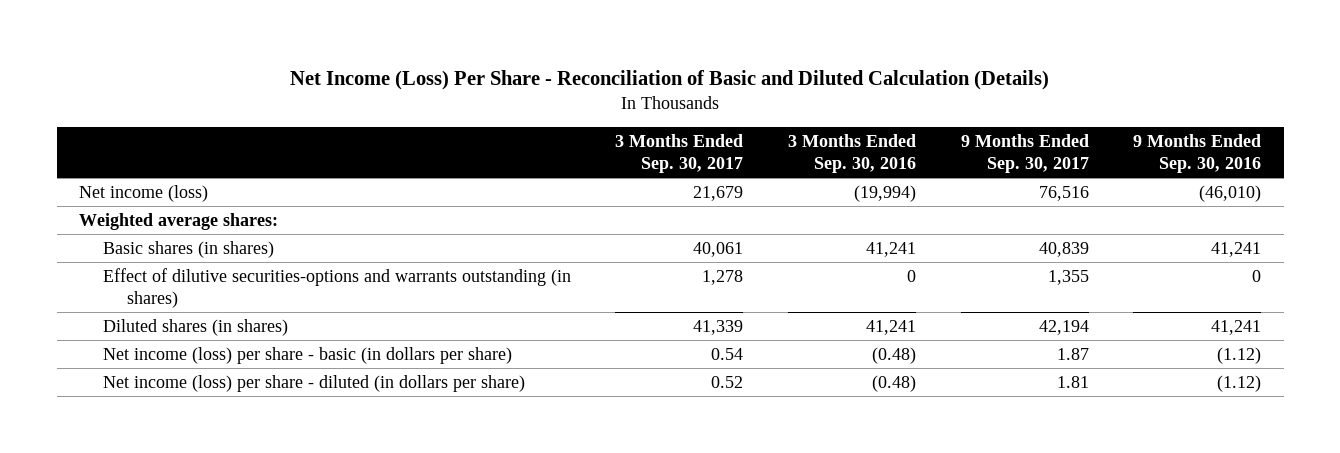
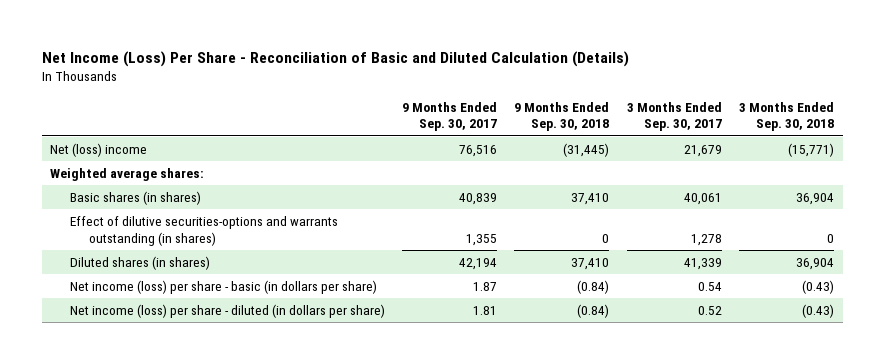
- | 3 Months Ended Sep. 30, 2017 | 3 Months Ended Sep. 30, 2016 | 9 Months Ended Sep. 30, 2017 | 9 Months Ended Sep. 30, 2016
+ | 9 Months Ended Sep. 30, 2017 | 9 Months Ended Sep. 30, 2018 | 3 Months Ended Sep. 30, 2017 | 3 Months Ended Sep. 30, 2018
- Net income (loss) | 21,679 | (19,994) | 76,516 | (46,010)
+ Net (loss) income | 76,516 | (31,445) | 21,679 | (15,771)

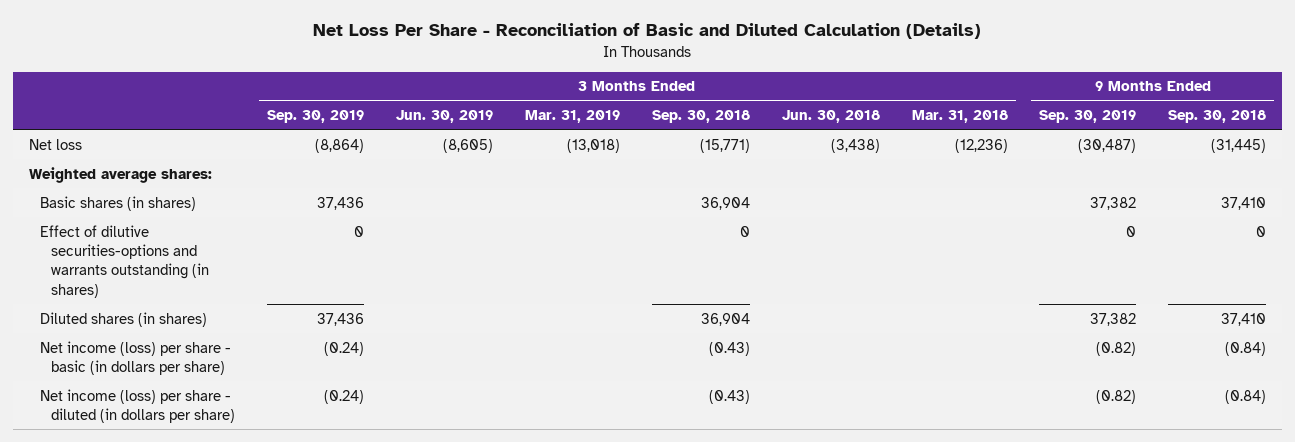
- Net Income (Loss) Per Share - Reconciliation of Basic and Diluted Calculation (Details)
+ Net Loss Per Share - Reconciliation of Basic and Diluted Calculation (Details)
- | 9 Months Ended Sep. 30, 2017 | 9 Months Ended Sep. 30, 2018 | 3 Months Ended Sep. 30, 2017 | 3 Months Ended Sep. 30, 2018
+ | 3 Months Ended Sep. 30, 2019 | 3 Months Ended Jun. 30, 2019 | 3 Months Ended Mar. 31, 2019 | 3 Months Ended Sep. 30, 2018 | 3 Months Ended Jun. 30, 2018 | 3 Months Ended Mar. 31, 2018 | 9 Months Ended Sep. 30, 2019 | 9 Months Ended Sep. 30, 2018
- Net (loss) income | 76,516 | (31,445) | 21,679 | (15,771)
+ Net loss | (8,864) | (8,605) | (13,018) | (15,771) | (3,438) | (12,236) | (30,487) | (31,445)

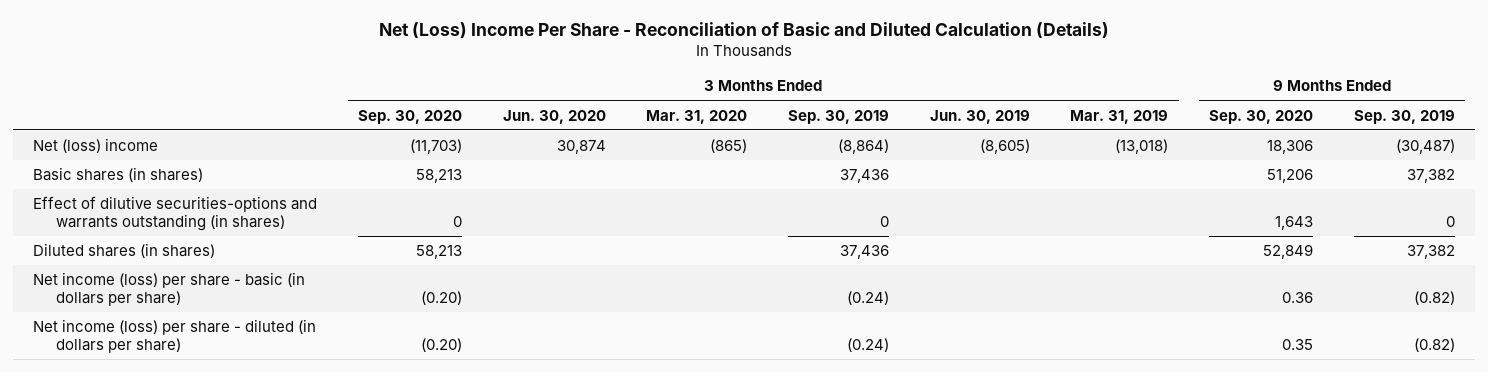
- Net Loss Per Share - Reconciliation of Basic and Diluted Calculation (Details)
+ Net (Loss) Income Per Share - Reconciliation of Basic and Diluted Calculation (Details)
- | 3 Months Ended Sep. 30, 2019 | 3 Months Ended Jun. 30, 2019 | 3 Months Ended Mar. 31, 2019 | 3 Months Ended Sep. 30, 2018 | 3 Months Ended Jun. 30, 2018 | 3 Months Ended Mar. 31, 2018 | 9 Months Ended Sep. 30, 2019 | 9 Months Ended Sep. 30, 2018
+ | 3 Months Ended Sep. 30, 2020 | 3 Months Ended Jun. 30, 2020 | 3 Months Ended Mar. 31, 2020 | 3 Months Ended Sep. 30, 2019 | 3 Months Ended Jun. 30, 2019 | 3 Months Ended Mar. 31, 2019 | 9 Months Ended Sep. 30, 2020 | 9 Months Ended Sep. 30, 2019
- Net loss | (8,864) | (8,605) | (13,018) | (15,771) | (3,438) | (12,236) | (30,487) | (31,445)
- Weighted average shares:
+ Net (loss) income | (11,703) | 30,874 | (865) | (8,864) | (8,605) | (13,018) | 18,306 | (30,487)

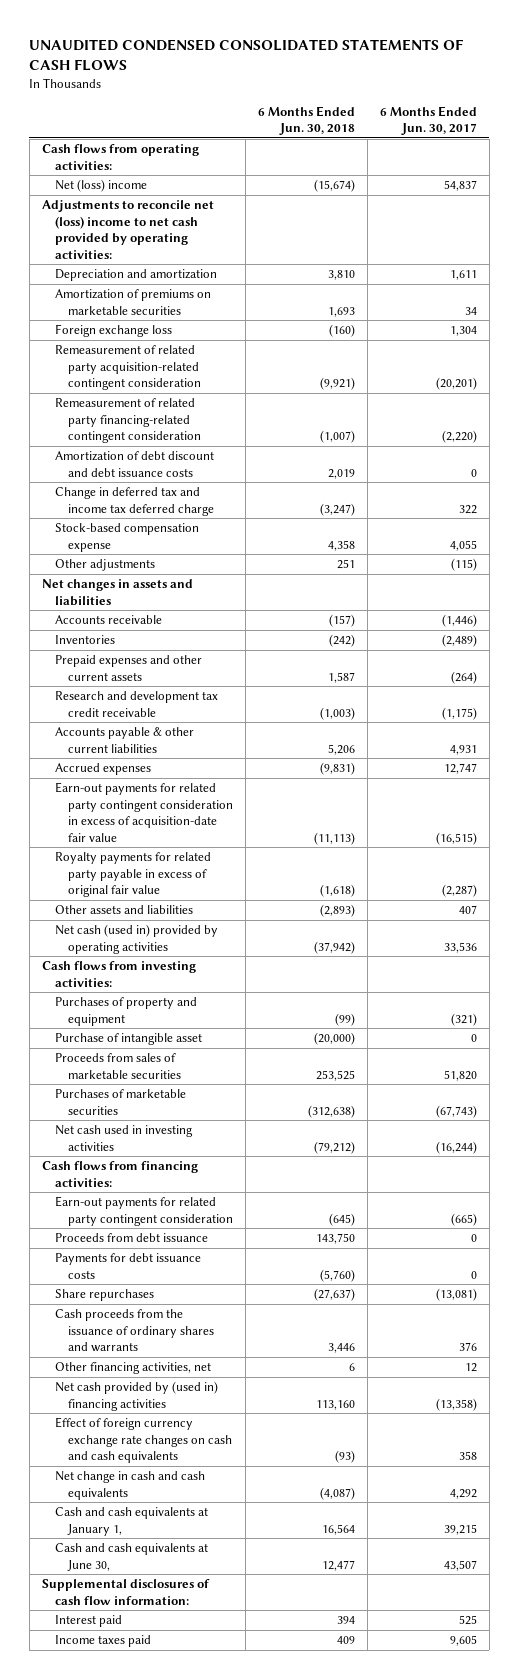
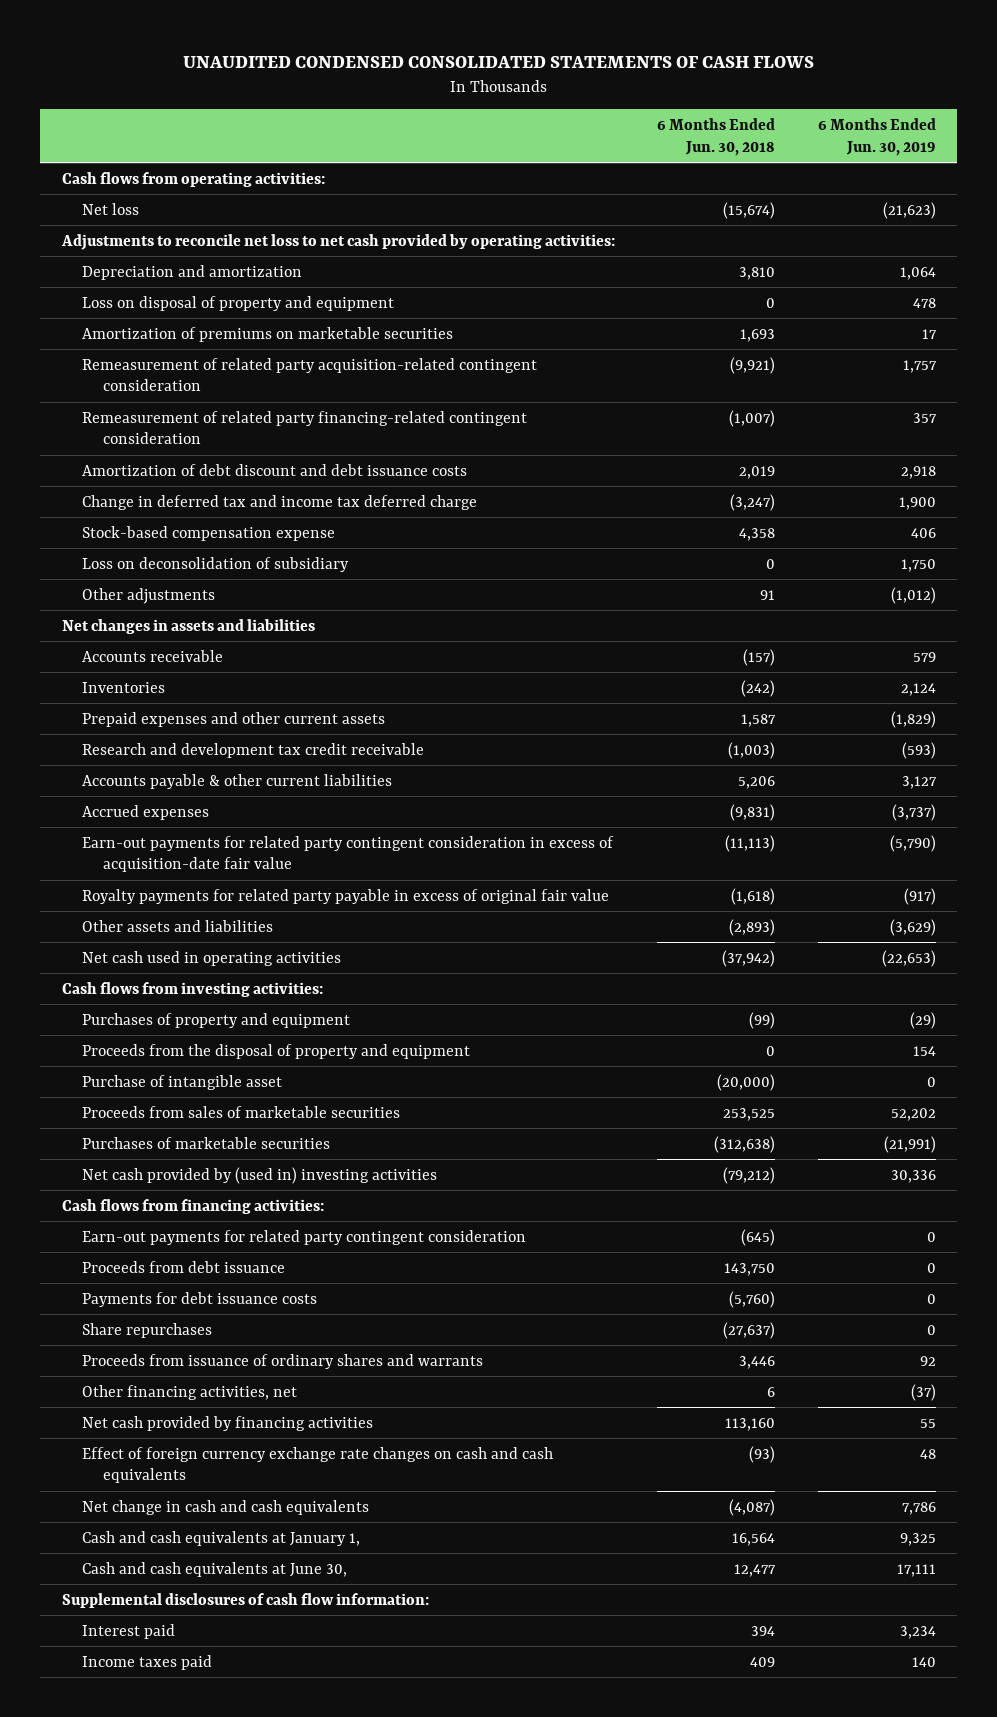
- | 6 Months Ended Jun. 30, 2018 | 6 Months Ended Jun. 30, 2017
+ | 6 Months Ended Jun. 30, 2018 | 6 Months Ended Jun. 30, 2019
- Net (loss) income | (15,674) | 54,837
- Adjustments to reconcile net (loss) income to net cash provided by operating activities:
+ Net loss | (15,674) | (21,623)
+ Adjustments to reconcile net loss to net cash provided by operating activities:
+ Loss on disposal of property and equipment | 0 | 478
- Foreign exchange loss | (160) | 1,304
- Other adjustments | 251 | (115)
+ Loss on deconsolidation of subsidiary | 0 | 1,750
+ Other adjustments | 91 | (1,012)
- Net cash (used in) provided by operating activities | (37,942) | 33,536
+ Net cash used in operating activities | (37,942) | (22,653)
+ Proceeds from the disposal of property and equipment | 0 | 154
- Net cash used in investing activities | (79,212) | (16,244)
+ Net cash provided by (used in) investing activities | (79,212) | 30,336
- Cash proceeds from the issuance of ordinary shares and warrants | 3,446 | 376
+ Proceeds from issuance of ordinary shares and warrants | 3,446 | 92
- Net cash provided by (used in) financing activities | 113,160 | (13,358)
+ Net cash provided by financing activities | 113,160 | 55

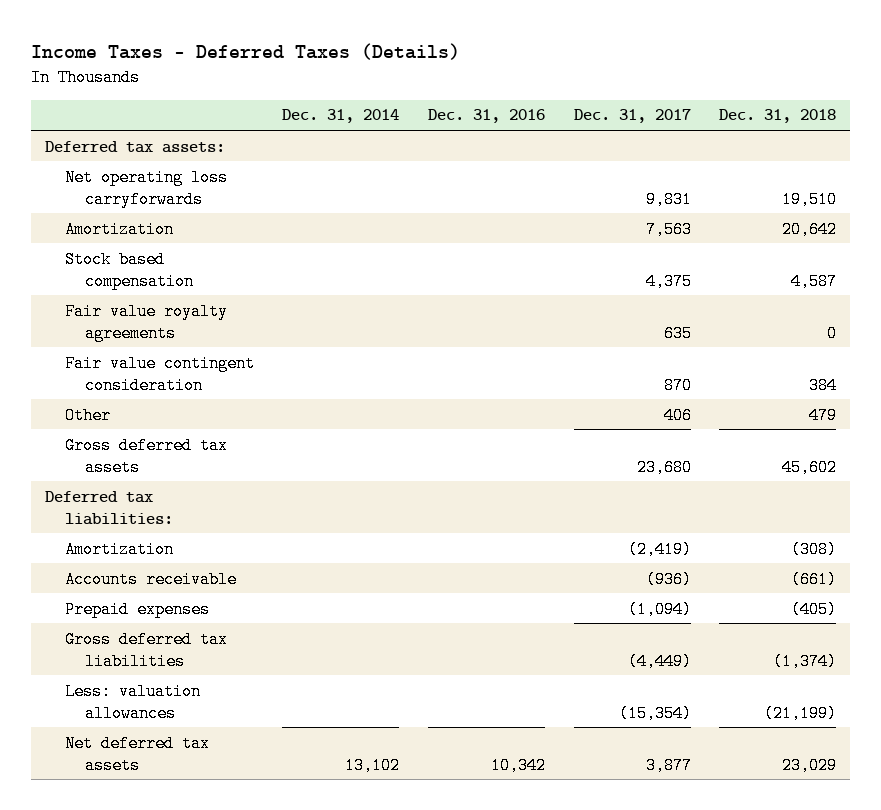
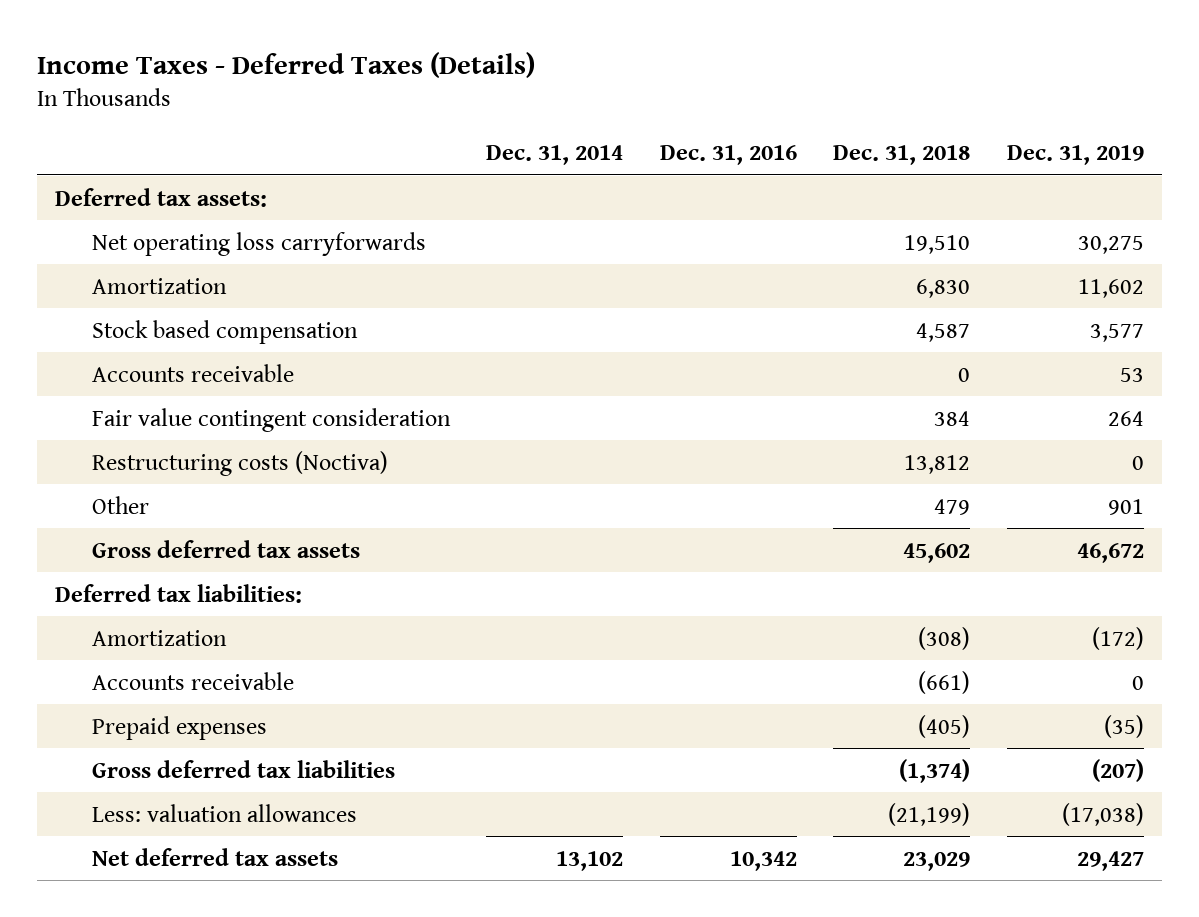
- | Dec. 31, 2014 | Dec. 31, 2016 | Dec. 31, 2017 | Dec. 31, 2018
+ | Dec. 31, 2014 | Dec. 31, 2016 | Dec. 31, 2018 | Dec. 31, 2019
- Amortization | | | 7,563 | 20,642
+ Amortization | | | 6,830 | 11,602
- Fair value royalty agreements | | | 635 | 0
+ Accounts receivable | | | 0 | 53
+ Restructuring costs (Noctiva) | | | 13,812 | 0

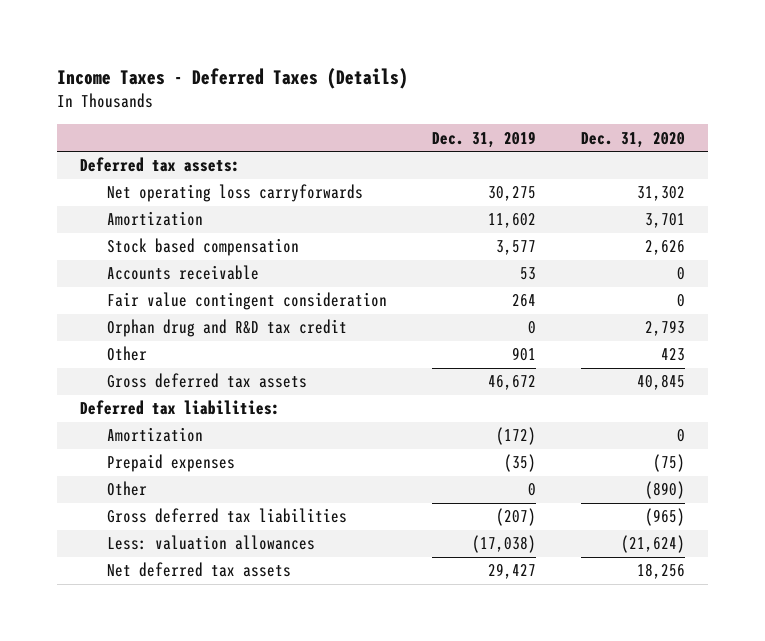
- | Dec. 31, 2014 | Dec. 31, 2016 | Dec. 31, 2018 | Dec. 31, 2019
+ | Dec. 31, 2019 | Dec. 31, 2020
- Restructuring costs (Noctiva) | | | 13,812 | 0
+ Orphan drug and R&D tax credit | 0 | 2,793
- Accounts receivable | | | (661) | 0
+ Other | 0 | (890)

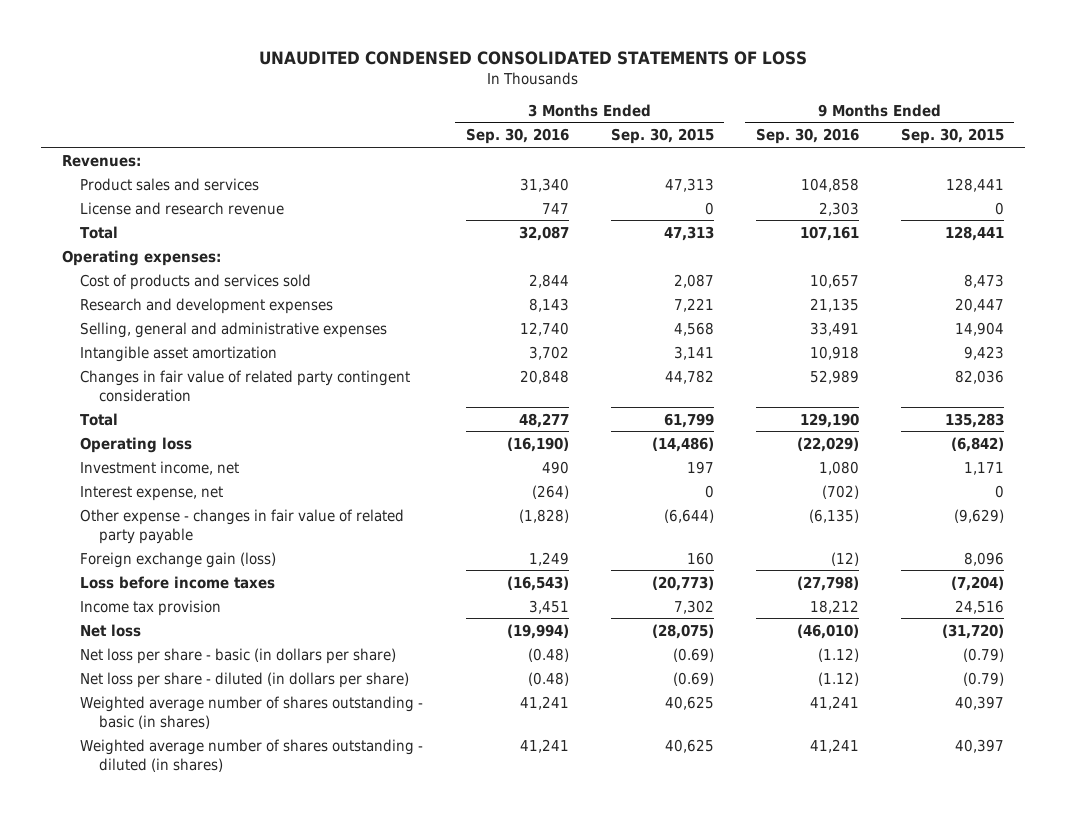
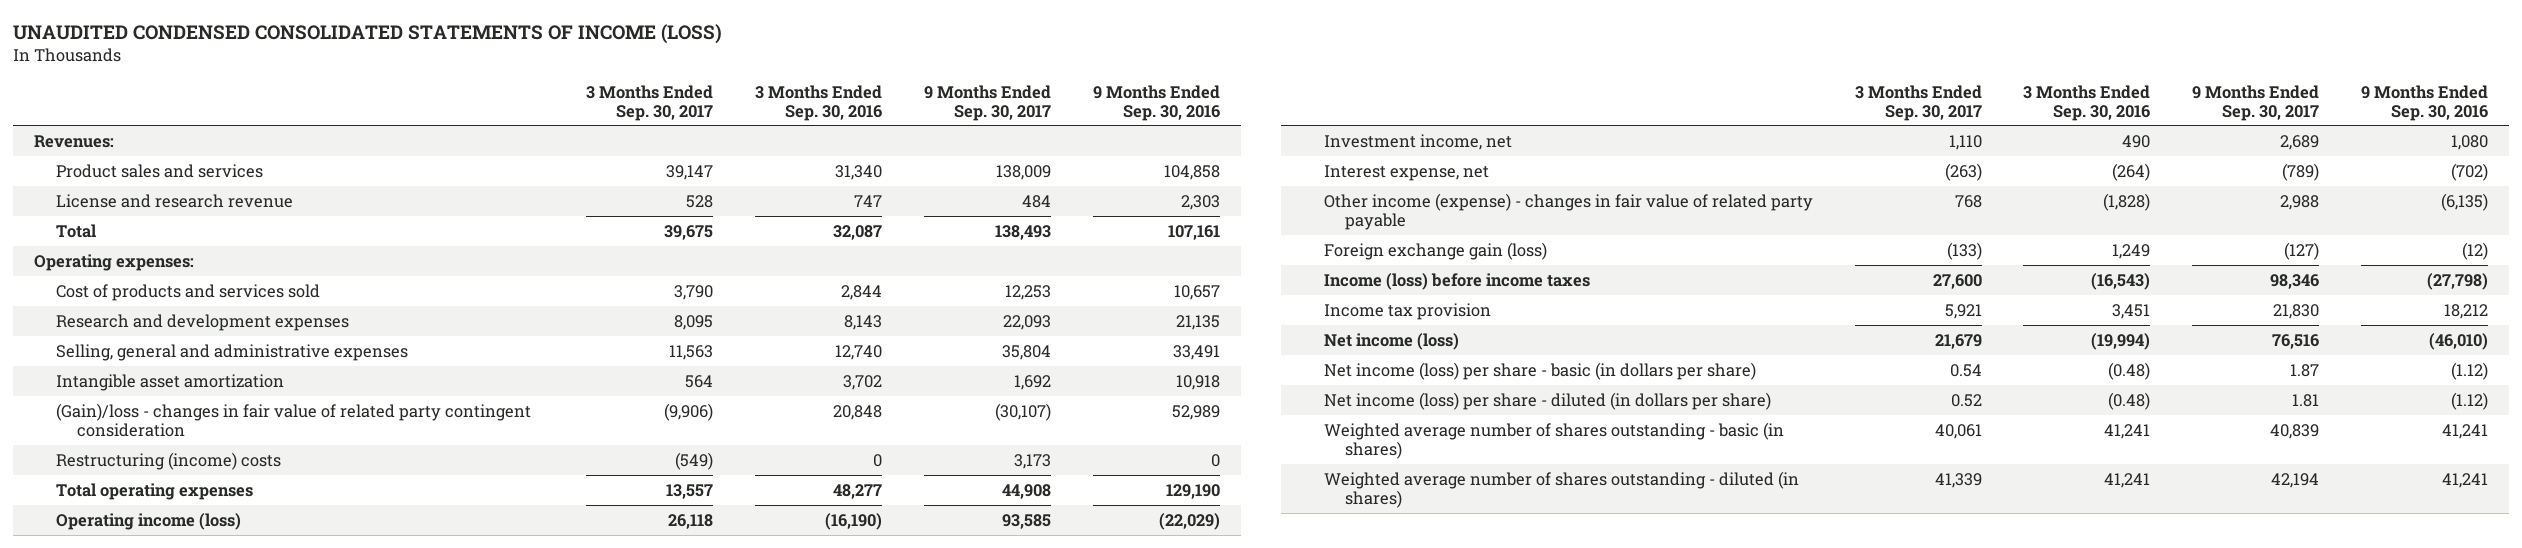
- UNAUDITED CONDENSED CONSOLIDATED STATEMENTS OF LOSS
+ UNAUDITED CONDENSED CONSOLIDATED STATEMENTS OF INCOME (LOSS)
- | 3 Months Ended Sep. 30, 2016 | 3 Months Ended Sep. 30, 2015 | 9 Months Ended Sep. 30, 2016 | 9 Months Ended Sep. 30, 2015
+ | 3 Months Ended Sep. 30, 2017 | 3 Months Ended Sep. 30, 2016 | 9 Months Ended Sep. 30, 2017 | 9 Months Ended Sep. 30, 2016
- Changes in fair value of related party contingent consideration | 20,848 | 44,782 | 52,989 | 82,036
- Total | 48,277 | 61,799 | 129,190 | 135,283
- Operating loss | (16,190) | (14,486) | (22,029) | (6,842)
+ (Gain)/loss - changes in fair value of related party contingent consideration | (9,906) | 20,848 | (30,107) | 52,989
+ Restructuring (income) costs | (549) | 0 | 3,173 | 0
+ Total operating expenses | 13,557 | 48,277 | 44,908 | 129,190
+ Operating income (loss) | 26,118 | (16,190) | 93,585 | (22,029)
- Other expense - changes in fair value of related party payable | (1,828) | (6,644) | (6,135) | (9,629)
+ Other income (expense) - changes in fair value of related party payable | 768 | (1,828) | 2,988 | (6,135)
- Loss before income taxes | (16,543) | (20,773) | (27,798) | (7,204)
+ Income (loss) before income taxes | 27,600 | (16,543) | 98,346 | (27,798)
- Net loss | (19,994) | (28,075) | (46,010) | (31,720)
- Net loss per share - basic (in dollars per share) | (0.48) | (0.69) | (1.12) | (0.79)
- Net loss per share - diluted (in dollars per share) | (0.48) | (0.69) | (1.12) | (0.79)
+ Net income (loss) | 21,679 | (19,994) | 76,516 | (46,010)
+ Net income (loss) per share - basic (in dollars per share) | 0.54 | (0.48) | 1.87 | (1.12)
+ Net income (loss) per share - diluted (in dollars per share) | 0.52 | (0.48) | 1.81 | (1.12)

